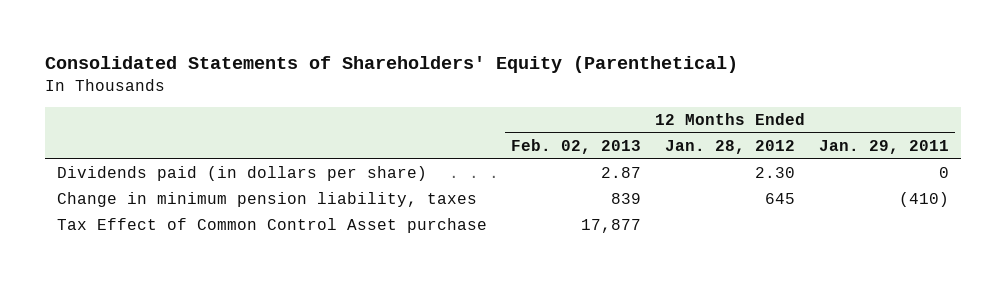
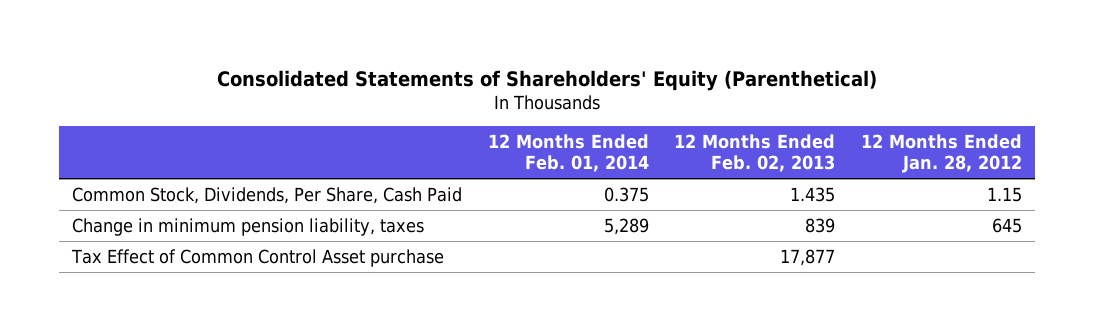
- | 12 Months Ended Feb. 02, 2013 | 12 Months Ended Jan. 28, 2012 | 12 Months Ended Jan. 29, 2011
+ | 12 Months Ended Feb. 01, 2014 | 12 Months Ended Feb. 02, 2013 | 12 Months Ended Jan. 28, 2012
- Dividends paid (in dollars per share) | 2.87 | 2.30 | 0
+ Common Stock, Dividends, Per Share, Cash Paid | 0.375 | 1.435 | 1.15

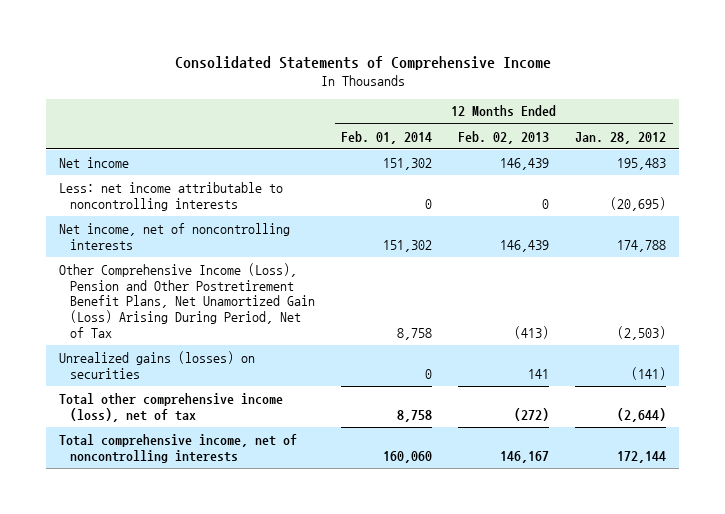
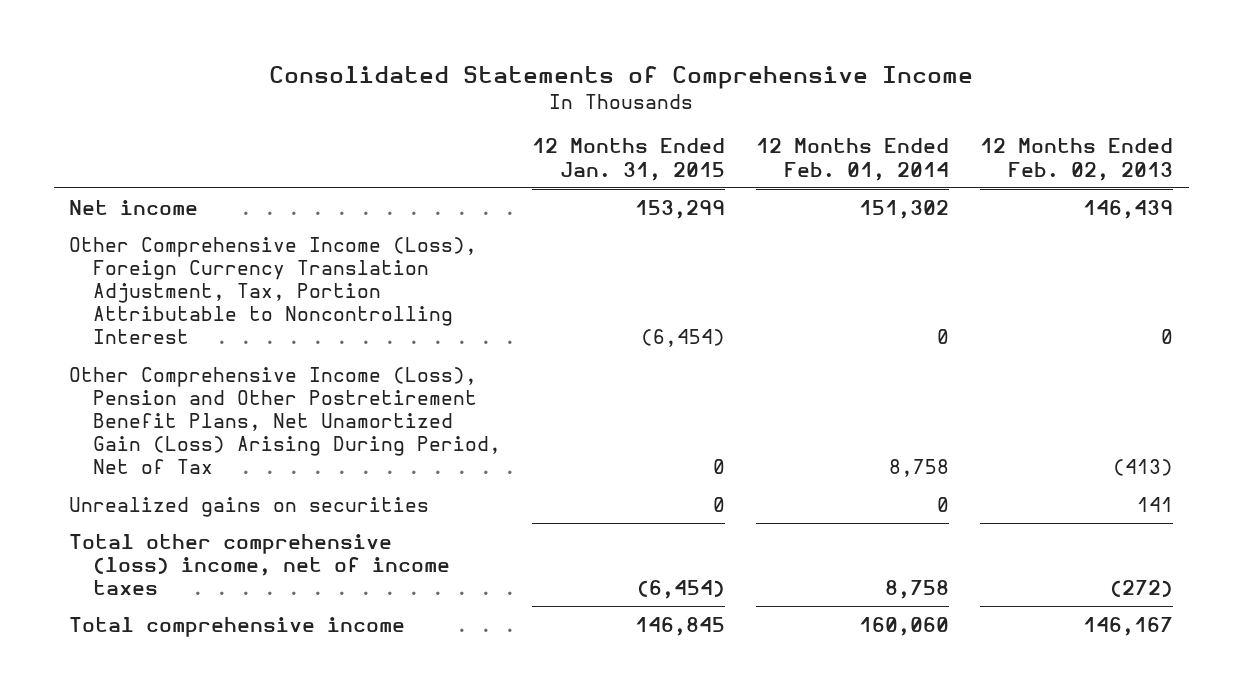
- | 12 Months Ended Feb. 01, 2014 | 12 Months Ended Feb. 02, 2013 | 12 Months Ended Jan. 28, 2012
+ | 12 Months Ended Jan. 31, 2015 | 12 Months Ended Feb. 01, 2014 | 12 Months Ended Feb. 02, 2013
- Less: net income attributable to noncontrolling interests | 0 | 0 | (20,695)
- Net income, net of noncontrolling interests | 151,302 | 146,439 | 174,788
+ Other Comprehensive Income (Loss), Foreign Currency Translation Adjustment, Tax, Portion Attributable to Noncontrolling Interest | (6,454) | 0 | 0
- Unrealized gains (losses) on securities | 0 | 141 | (141)
- Total other comprehensive income (loss), net of tax | 8,758 | (272) | (2,644)
- Total comprehensive income, net of noncontrolling interests | 160,060 | 146,167 | 172,144
+ Unrealized gains on securities | 0 | 0 | 141
+ Total other comprehensive (loss) income, net of income taxes | (6,454) | 8,758 | (272)
+ Total comprehensive income | 146,845 | 160,060 | 146,167

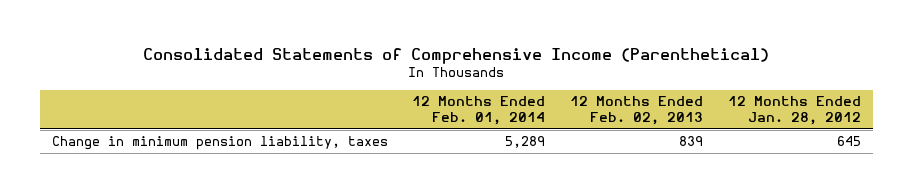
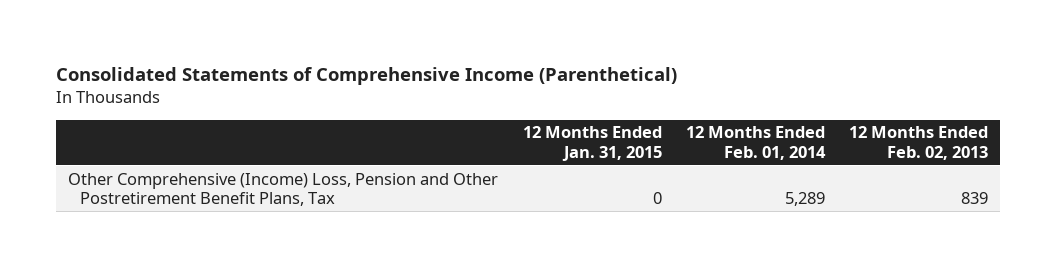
- | 12 Months Ended Feb. 01, 2014 | 12 Months Ended Feb. 02, 2013 | 12 Months Ended Jan. 28, 2012
+ | 12 Months Ended Jan. 31, 2015 | 12 Months Ended Feb. 01, 2014 | 12 Months Ended Feb. 02, 2013
- Change in minimum pension liability, taxes | 5,289 | 839 | 645
+ Other Comprehensive (Income) Loss, Pension and Other Postretirement Benefit Plans, Tax | 0 | 5,289 | 839

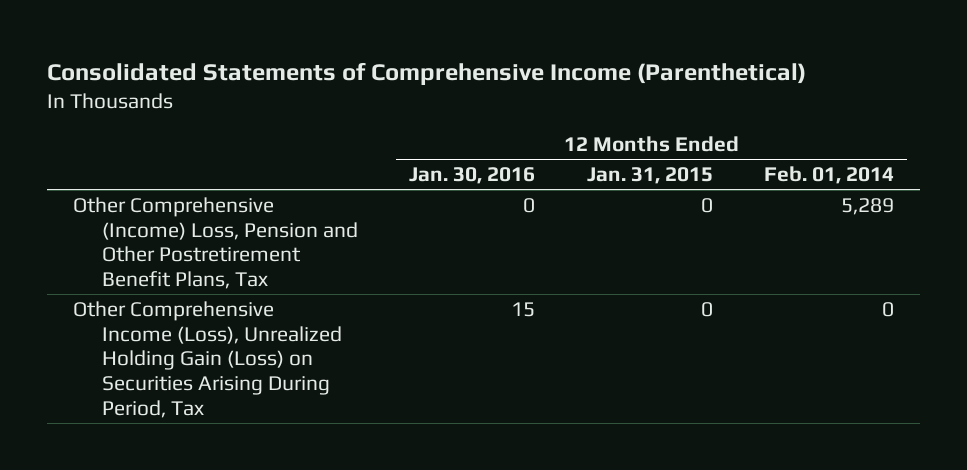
- | 12 Months Ended Jan. 31, 2015 | 12 Months Ended Feb. 01, 2014 | 12 Months Ended Feb. 02, 2013
+ | 12 Months Ended Jan. 30, 2016 | 12 Months Ended Jan. 31, 2015 | 12 Months Ended Feb. 01, 2014
+ Other Comprehensive Income (Loss), Unrealized Holding Gain (Loss) on Securities Arising During Period, Tax | 15 | 0 | 0

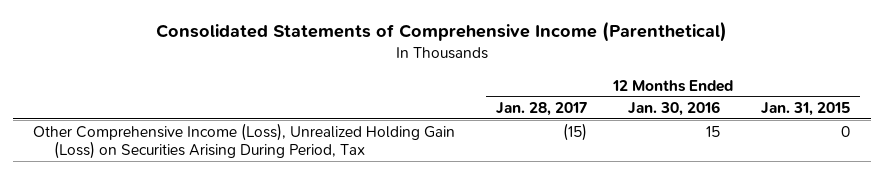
- | 12 Months Ended Jan. 30, 2016 | 12 Months Ended Jan. 31, 2015 | 12 Months Ended Feb. 01, 2014
+ | 12 Months Ended Jan. 28, 2017 | 12 Months Ended Jan. 30, 2016 | 12 Months Ended Jan. 31, 2015
- Other Comprehensive (Income) Loss, Pension and Other Postretirement Benefit Plans, Tax | 0 | 0 | 5,289

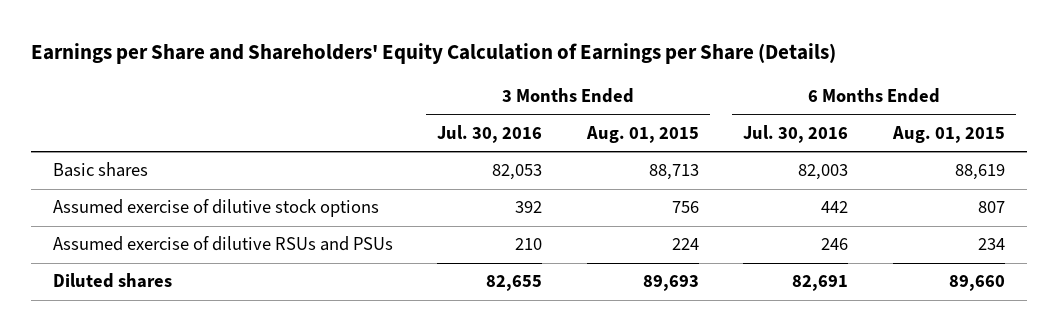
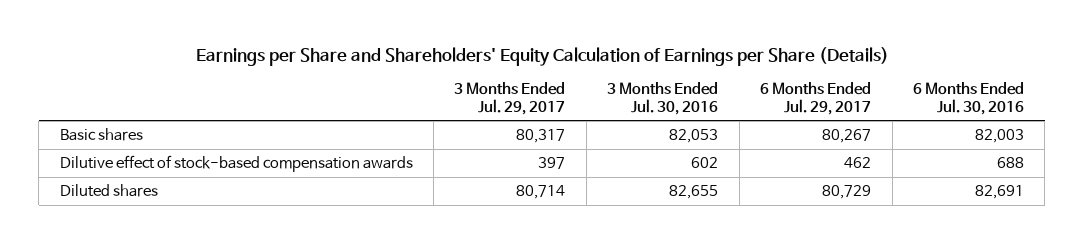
- | 3 Months Ended Jul. 30, 2016 | 3 Months Ended Aug. 01, 2015 | 6 Months Ended Jul. 30, 2016 | 6 Months Ended Aug. 01, 2015
+ | 3 Months Ended Jul. 29, 2017 | 3 Months Ended Jul. 30, 2016 | 6 Months Ended Jul. 29, 2017 | 6 Months Ended Jul. 30, 2016
- Assumed exercise of dilutive stock options | 392 | 756 | 442 | 807
- Assumed exercise of dilutive RSUs and PSUs | 210 | 224 | 246 | 234
+ Dilutive effect of stock-based compensation awards | 397 | 602 | 462 | 688

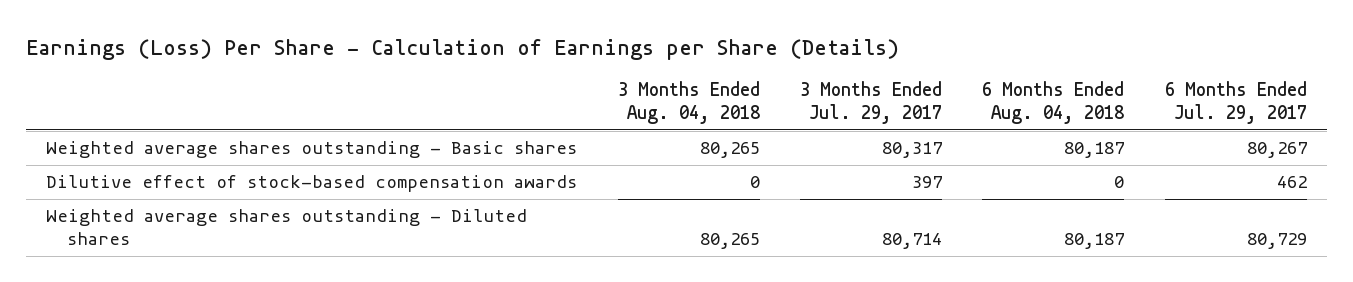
- Earnings per Share and Shareholders' Equity Calculation of Earnings per Share (Details)
+ Earnings (Loss) Per Share - Calculation of Earnings per Share (Details)
- | 3 Months Ended Jul. 29, 2017 | 3 Months Ended Jul. 30, 2016 | 6 Months Ended Jul. 29, 2017 | 6 Months Ended Jul. 30, 2016
+ | 3 Months Ended Aug. 04, 2018 | 3 Months Ended Jul. 29, 2017 | 6 Months Ended Aug. 04, 2018 | 6 Months Ended Jul. 29, 2017
- Basic shares | 80,317 | 82,053 | 80,267 | 82,003
+ Weighted average shares outstanding - Basic shares | 80,265 | 80,317 | 80,187 | 80,267
- Diluted shares | 80,714 | 82,655 | 80,729 | 82,691
+ Weighted average shares outstanding - Diluted shares | 80,265 | 80,714 | 80,187 | 80,729

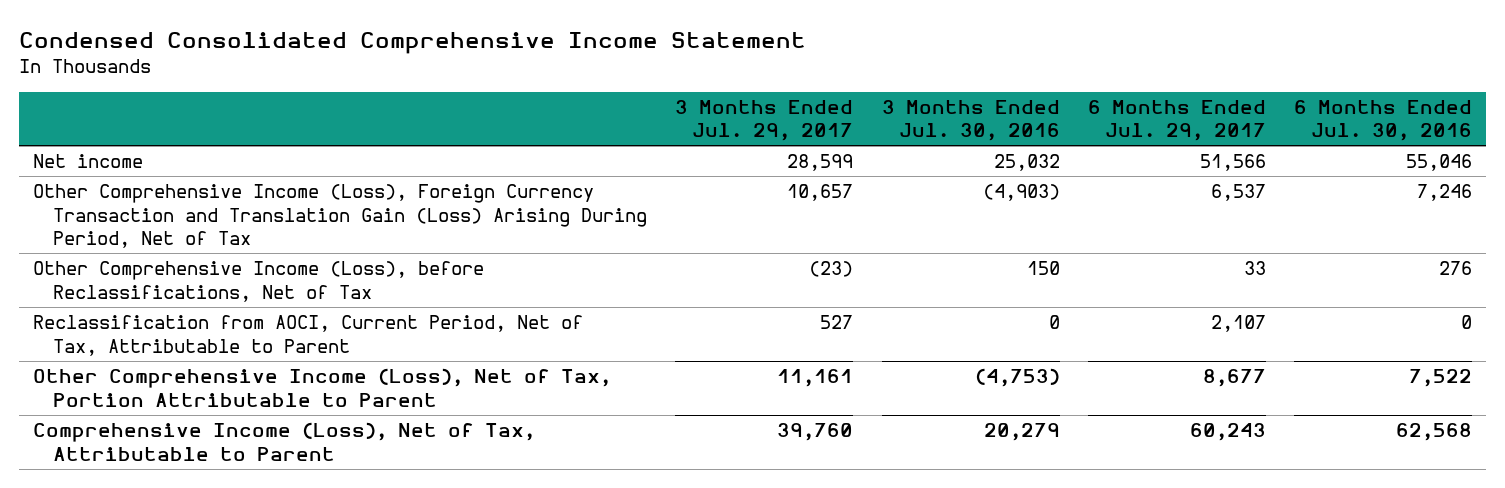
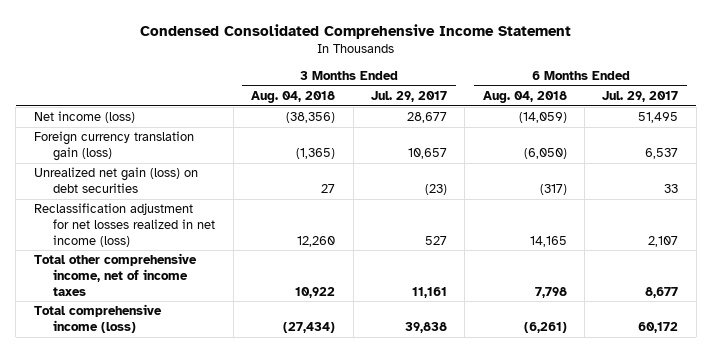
- | 3 Months Ended Jul. 29, 2017 | 3 Months Ended Jul. 30, 2016 | 6 Months Ended Jul. 29, 2017 | 6 Months Ended Jul. 30, 2016
+ | 3 Months Ended Aug. 04, 2018 | 3 Months Ended Jul. 29, 2017 | 6 Months Ended Aug. 04, 2018 | 6 Months Ended Jul. 29, 2017
- Net income | 28,599 | 25,032 | 51,566 | 55,046
- Other Comprehensive Income (Loss), Foreign Currency Transaction and Translation Gain (Loss) Arising During Period, Net of Tax | 10,657 | (4,903) | 6,537 | 7,246
- Other Comprehensive Income (Loss), before Reclassifications, Net of Tax | (23) | 150 | 33 | 276
- Reclassification from AOCI, Current Period, Net of Tax, Attributable to Parent | 527 | 0 | 2,107 | 0
- Other Comprehensive Income (Loss), Net of Tax, Portion Attributable to Parent | 11,161 | (4,753) | 8,677 | 7,522
- Comprehensive Income (Loss), Net of Tax, Attributable to Parent | 39,760 | 20,279 | 60,243 | 62,568
+ Net income (loss) | (38,356) | 28,677 | (14,059) | 51,495
+ Foreign currency translation gain (loss) | (1,365) | 10,657 | (6,050) | 6,537
+ Unrealized net gain (loss) on debt securities | 27 | (23) | (317) | 33
+ Reclassification adjustment for net losses realized in net income (loss) | 12,260 | 527 | 14,165 | 2,107
+ Total other comprehensive income, net of income taxes | 10,922 | 11,161 | 7,798 | 8,677
+ Total comprehensive income (loss) | (27,434) | 39,838 | (6,261) | 60,172

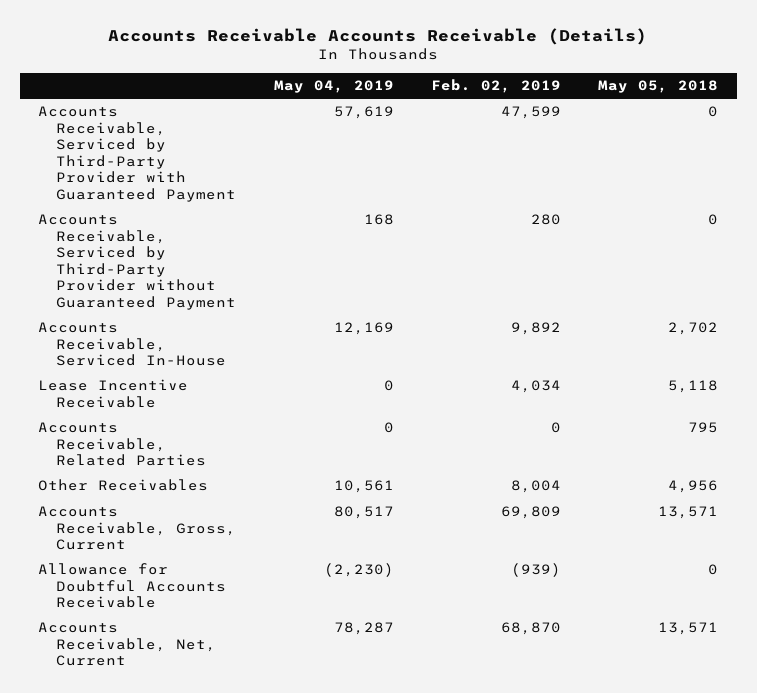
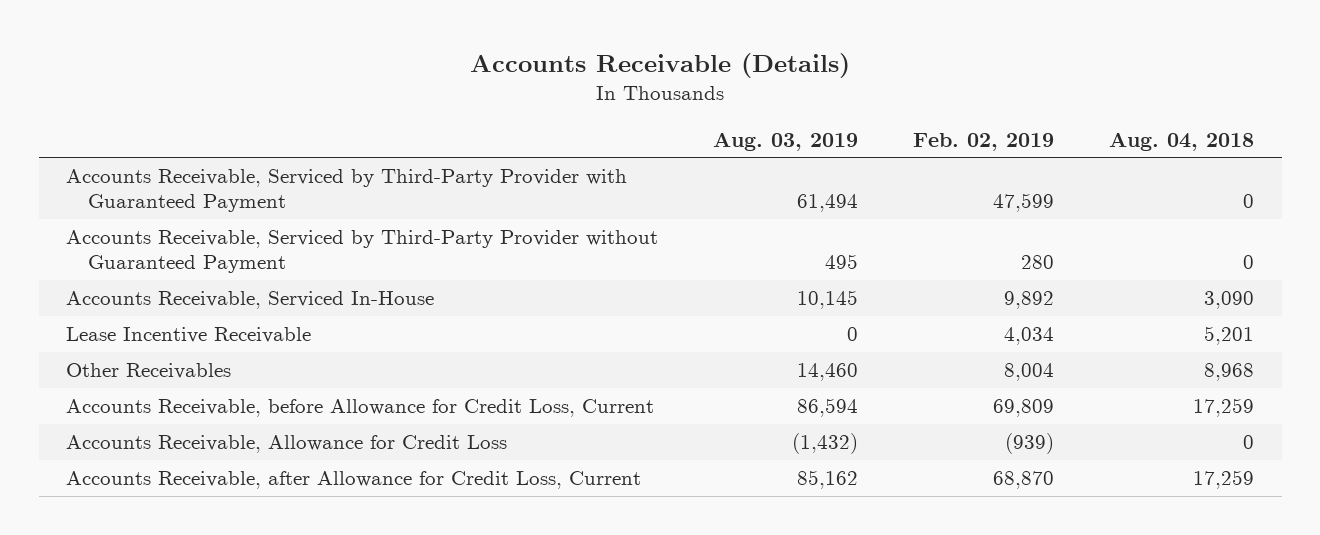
- Accounts Receivable Accounts Receivable (Details)
+ Accounts Receivable (Details)
- | May 04, 2019 | Feb. 02, 2019 | May 05, 2018
+ | Aug. 03, 2019 | Feb. 02, 2019 | Aug. 04, 2018
- Accounts Receivable, Related Parties | 0 | 0 | 795
- Accounts Receivable, Gross, Current | 80,517 | 69,809 | 13,571
- Allowance for Doubtful Accounts Receivable | (2,230) | (939) | 0
- Accounts Receivable, Net, Current | 78,287 | 68,870 | 13,571
+ Accounts Receivable, before Allowance for Credit Loss, Current | 86,594 | 69,809 | 17,259
+ Accounts Receivable, Allowance for Credit Loss | (1,432) | (939) | 0
+ Accounts Receivable, after Allowance for Credit Loss, Current | 85,162 | 68,870 | 17,259

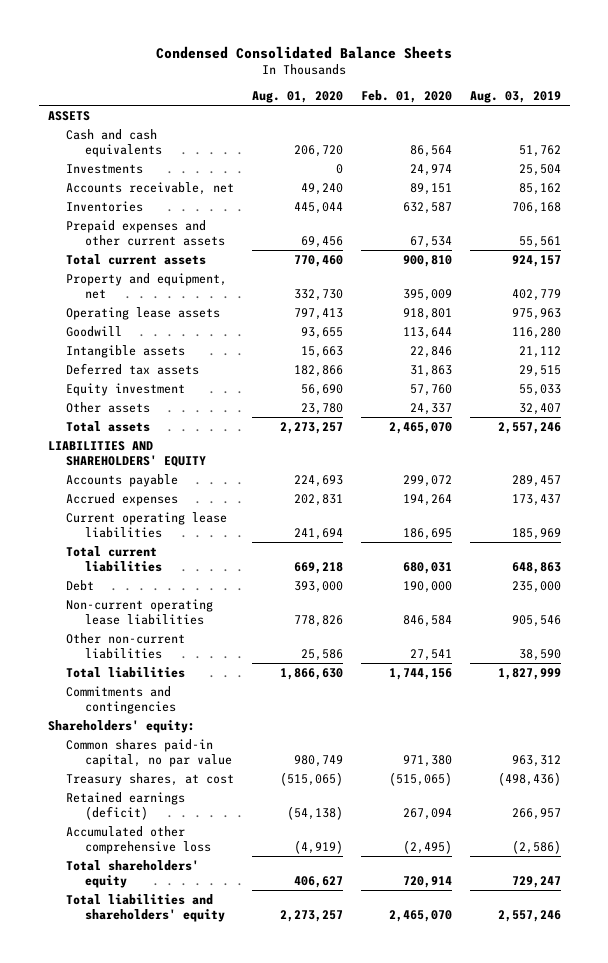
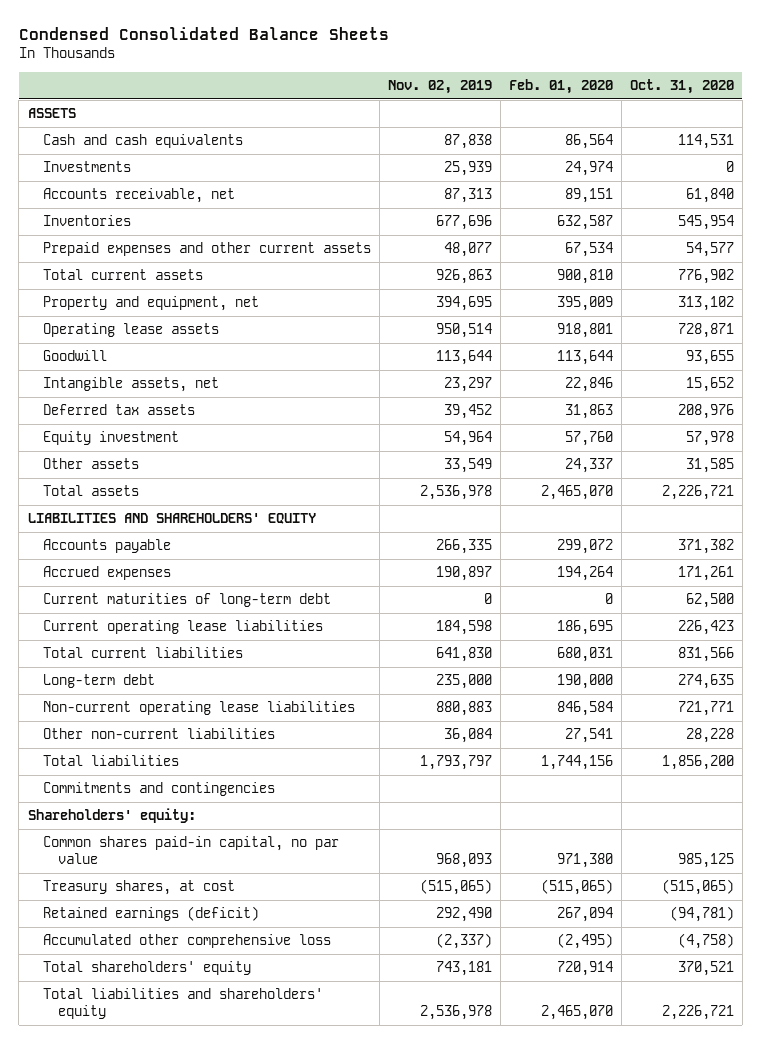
- | Aug. 01, 2020 | Feb. 01, 2020 | Aug. 03, 2019
+ | Nov. 02, 2019 | Feb. 01, 2020 | Oct. 31, 2020
- Intangible assets | 15,663 | 22,846 | 21,112
+ Intangible assets, net | 23,297 | 22,846 | 15,652
+ Current maturities of long-term debt | 0 | 0 | 62,500
- Debt | 393,000 | 190,000 | 235,000
+ Long-term debt | 235,000 | 190,000 | 274,635

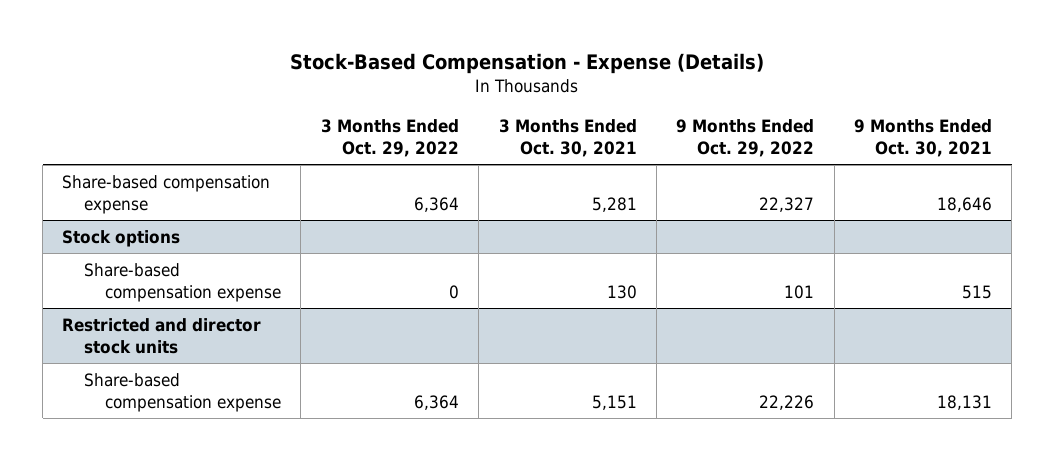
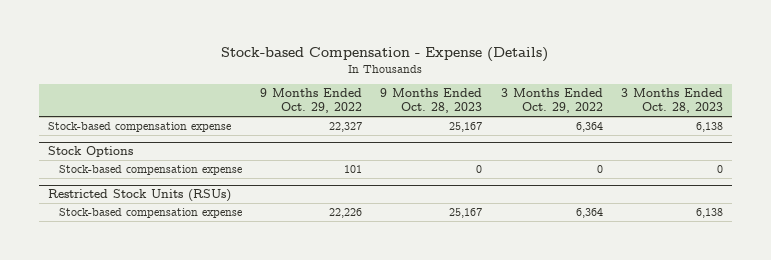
- Stock-Based Compensation - Expense (Details)
+ Stock-based Compensation - Expense (Details)
- | 3 Months Ended Oct. 29, 2022 | 3 Months Ended Oct. 30, 2021 | 9 Months Ended Oct. 29, 2022 | 9 Months Ended Oct. 30, 2021
+ | 9 Months Ended Oct. 29, 2022 | 9 Months Ended Oct. 28, 2023 | 3 Months Ended Oct. 29, 2022 | 3 Months Ended Oct. 28, 2023
- Share-based compensation expense | 6,364 | 5,281 | 22,327 | 18,646
- Stock options
- Share-based compensation expense | 0 | 130 | 101 | 515
- Restricted and director stock units
- Share-based compensation expense | 6,364 | 5,151 | 22,226 | 18,131
+ Stock-based compensation expense | 22,327 | 25,167 | 6,364 | 6,138
+ Stock Options
+ Stock-based compensation expense | 101 | 0 | 0 | 0
+ Restricted Stock Units (RSUs)
+ Stock-based compensation expense | 22,226 | 25,167 | 6,364 | 6,138

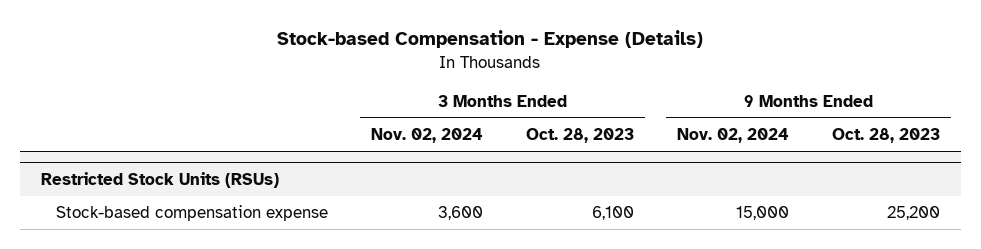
- | 9 Months Ended Oct. 29, 2022 | 9 Months Ended Oct. 28, 2023 | 3 Months Ended Oct. 29, 2022 | 3 Months Ended Oct. 28, 2023
+ | 3 Months Ended Nov. 02, 2024 | 3 Months Ended Oct. 28, 2023 | 9 Months Ended Nov. 02, 2024 | 9 Months Ended Oct. 28, 2023
- Stock-based compensation expense | 22,327 | 25,167 | 6,364 | 6,138
- Stock Options
- Stock-based compensation expense | 101 | 0 | 0 | 0
@ Restricted Stock Units (RSUs)
- Stock-based compensation expense | 22,226 | 25,167 | 6,364 | 6,138
+ Stock-based compensation expense | 3,600 | 6,100 | 15,000 | 25,200

